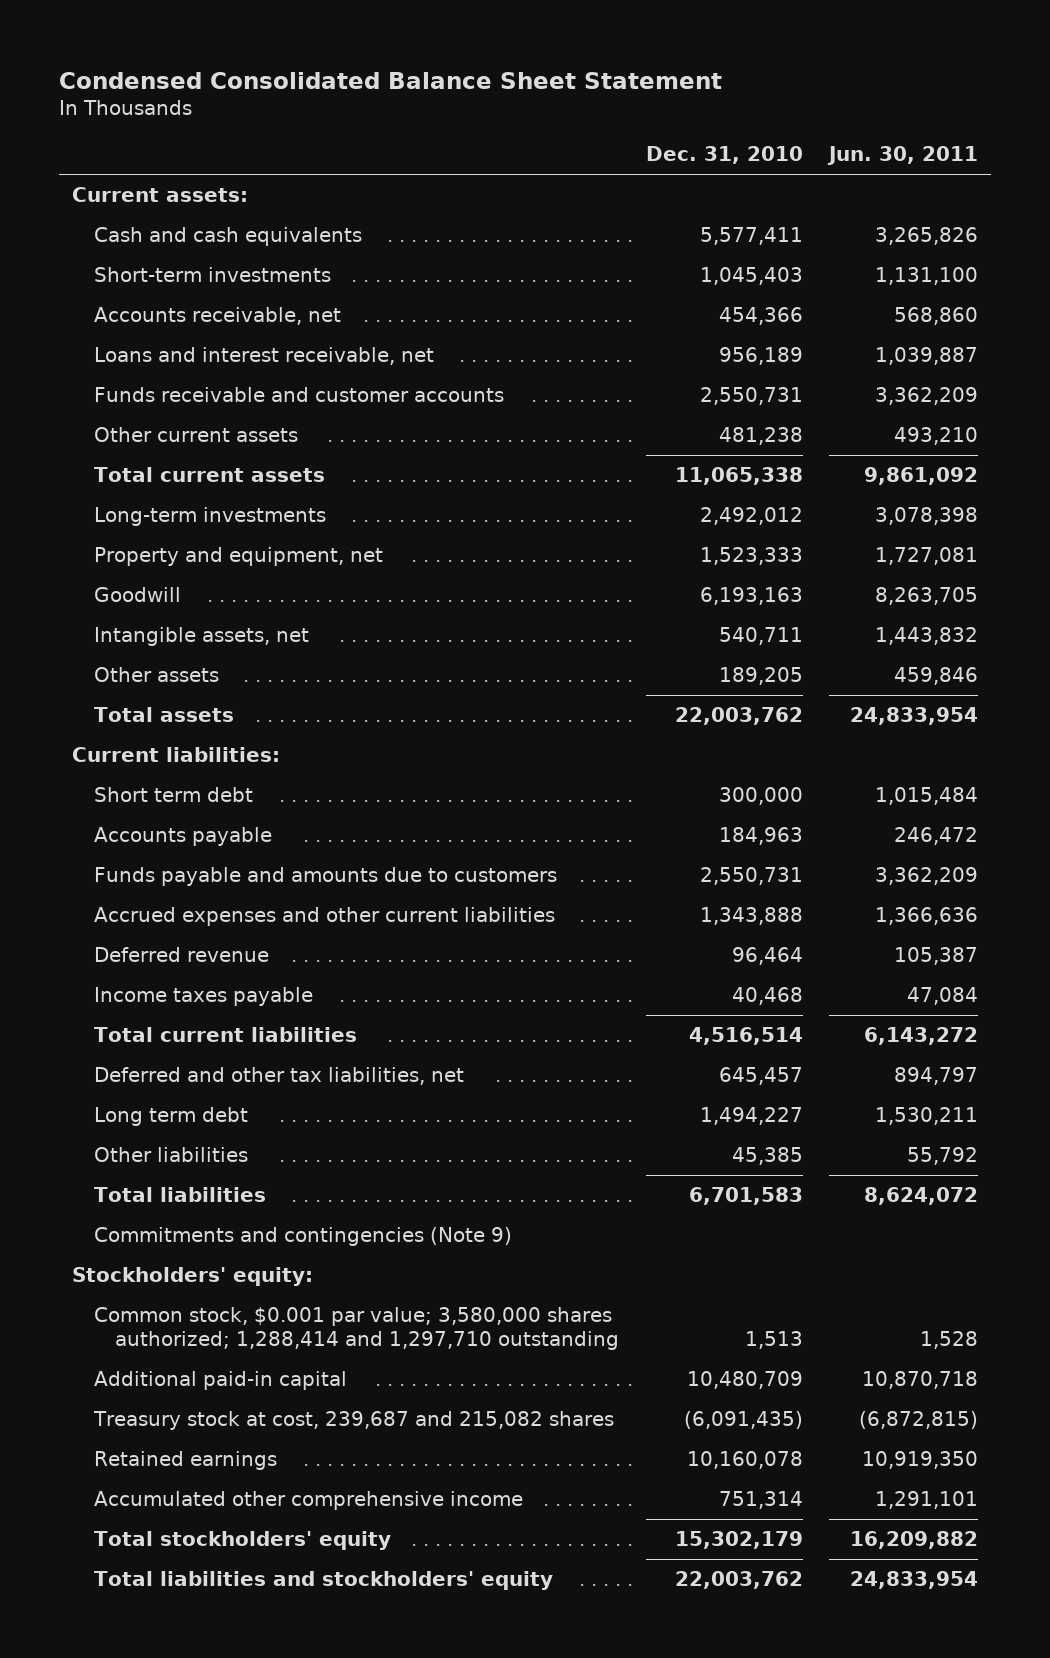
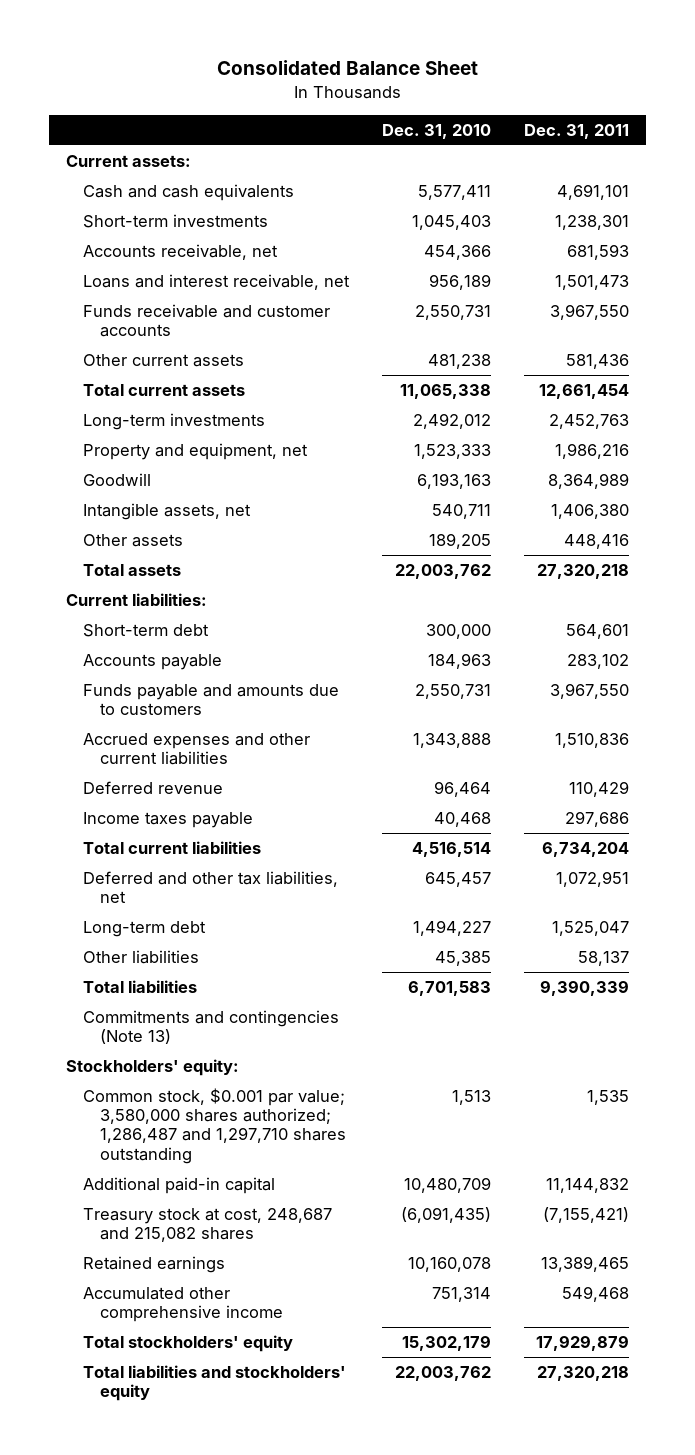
- Condensed Consolidated Balance Sheet Statement
+ Consolidated Balance Sheet
- | Dec. 31, 2010 | Jun. 30, 2011
+ | Dec. 31, 2010 | Dec. 31, 2011
- Short term debt | 300,000 | 1,015,484
+ Short-term debt | 300,000 | 564,601
- Long term debt | 1,494,227 | 1,530,211
+ Long-term debt | 1,494,227 | 1,525,047
- Commitments and contingencies (Note 9)
+ Commitments and contingencies (Note 13)
- Common stock, $0.001 par value; 3,580,000 shares authorized; 1,288,414 and 1,297,710 outstanding | 1,513 | 1,528
+ Common stock, $0.001 par value; 3,580,000 shares authorized; 1,286,487 and 1,297,710 shares outstanding | 1,513 | 1,535
- Treasury stock at cost, 239,687 and 215,082 shares | (6,091,435) | (6,872,815)
+ Treasury stock at cost, 248,687 and 215,082 shares | (6,091,435) | (7,155,421)

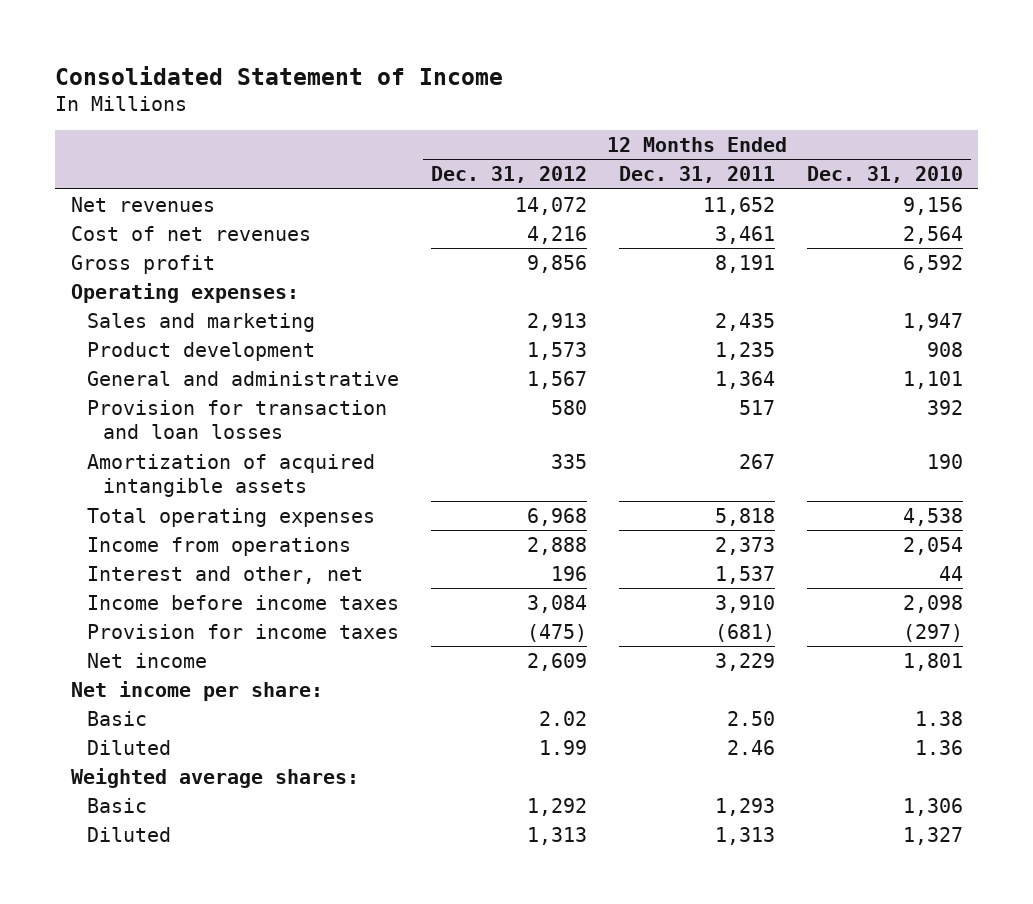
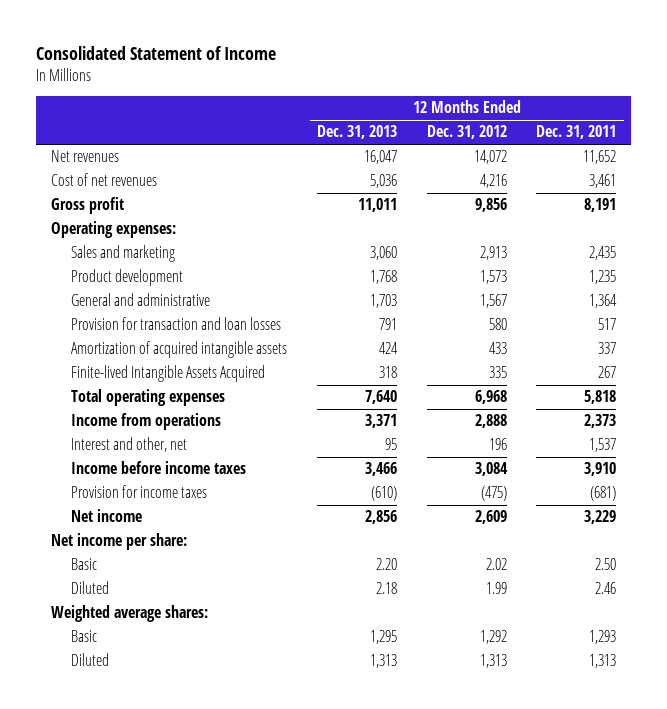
- | 12 Months Ended Dec. 31, 2012 | 12 Months Ended Dec. 31, 2011 | 12 Months Ended Dec. 31, 2010
+ | 12 Months Ended Dec. 31, 2013 | 12 Months Ended Dec. 31, 2012 | 12 Months Ended Dec. 31, 2011
- Amortization of acquired intangible assets | 335 | 267 | 190
+ Amortization of acquired intangible assets | 424 | 433 | 337
+ Finite-lived Intangible Assets Acquired | 318 | 335 | 267

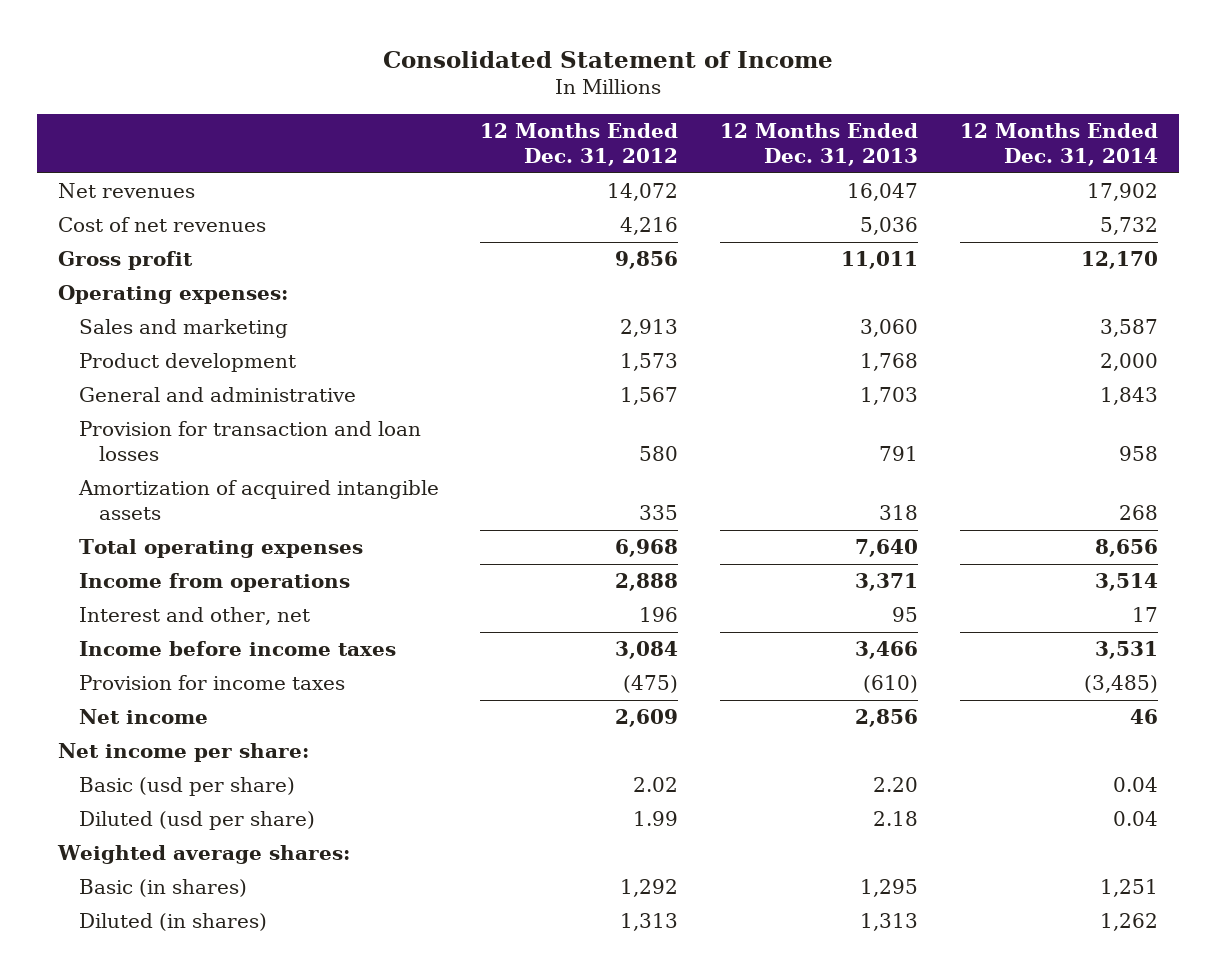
- | 12 Months Ended Dec. 31, 2013 | 12 Months Ended Dec. 31, 2012 | 12 Months Ended Dec. 31, 2011
+ | 12 Months Ended Dec. 31, 2012 | 12 Months Ended Dec. 31, 2013 | 12 Months Ended Dec. 31, 2014
- Amortization of acquired intangible assets | 424 | 433 | 337
- Finite-lived Intangible Assets Acquired | 318 | 335 | 267
+ Amortization of acquired intangible assets | 335 | 318 | 268
- Basic | 2.20 | 2.02 | 2.50
- Diluted | 2.18 | 1.99 | 2.46
+ Basic (usd per share) | 2.02 | 2.20 | 0.04
+ Diluted (usd per share) | 1.99 | 2.18 | 0.04
- Basic | 1,295 | 1,292 | 1,293
- Diluted | 1,313 | 1,313 | 1,313
+ Basic (in shares) | 1,292 | 1,295 | 1,251
+ Diluted (in shares) | 1,313 | 1,313 | 1,262

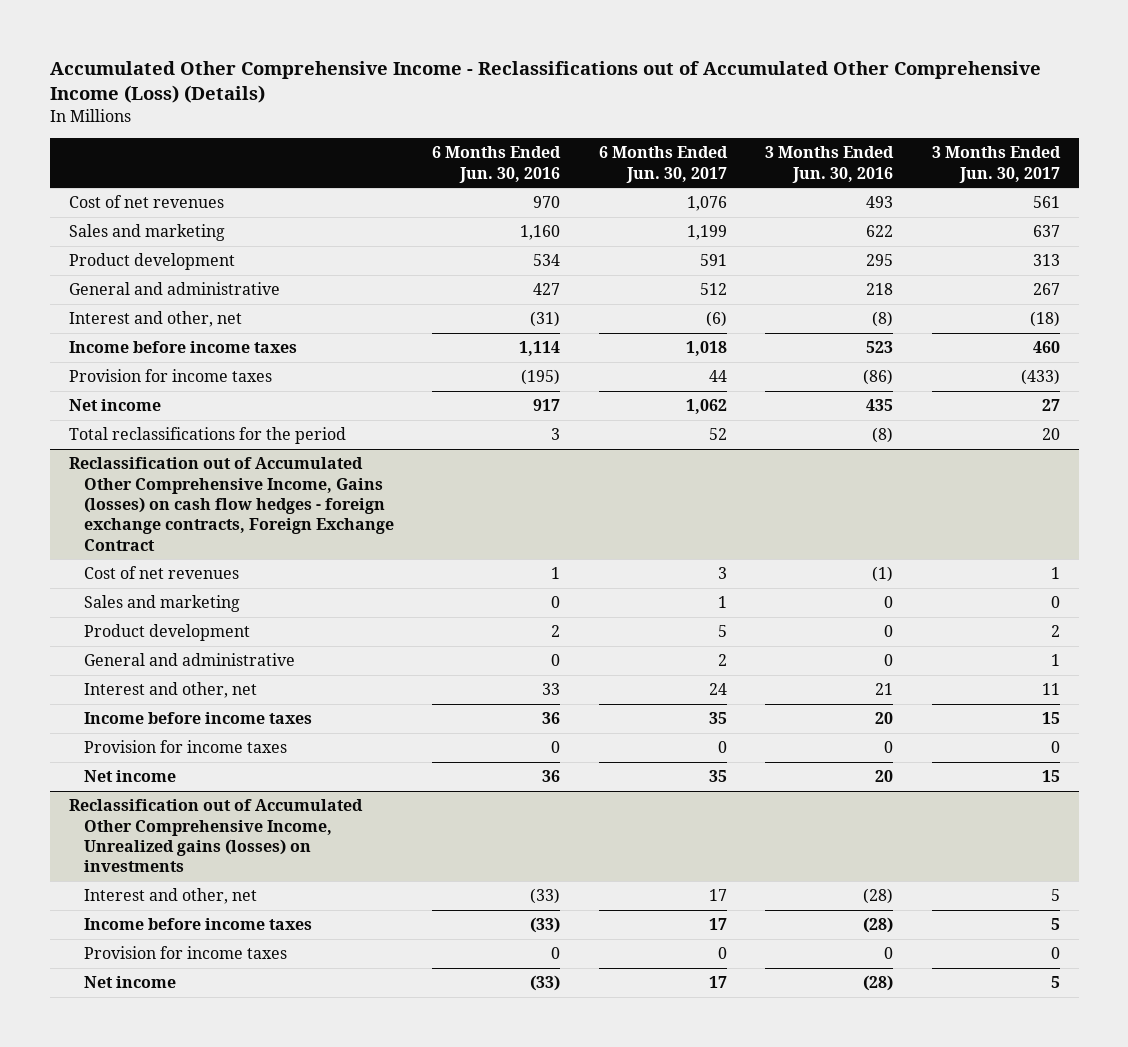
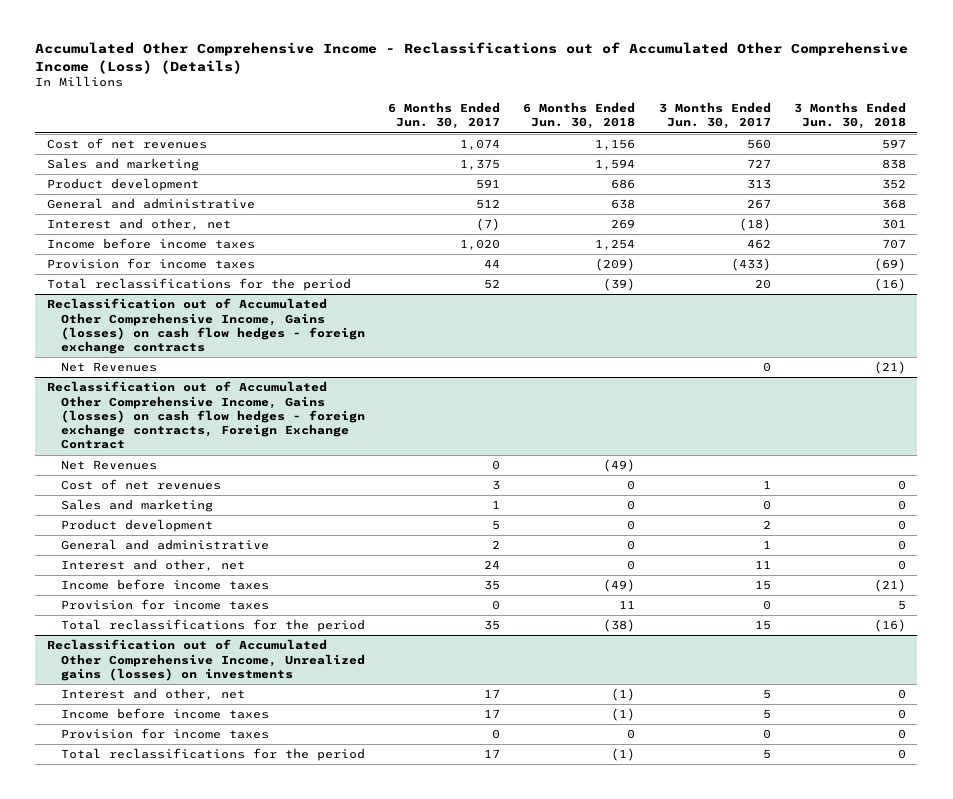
- | 6 Months Ended Jun. 30, 2016 | 6 Months Ended Jun. 30, 2017 | 3 Months Ended Jun. 30, 2016 | 3 Months Ended Jun. 30, 2017
+ | 6 Months Ended Jun. 30, 2017 | 6 Months Ended Jun. 30, 2018 | 3 Months Ended Jun. 30, 2017 | 3 Months Ended Jun. 30, 2018
- Cost of net revenues | 970 | 1,076 | 493 | 561
- Sales and marketing | 1,160 | 1,199 | 622 | 637
+ Cost of net revenues | 1,074 | 1,156 | 560 | 597
+ Sales and marketing | 1,375 | 1,594 | 727 | 838
- Interest and other, net | (31) | (6) | (8) | (18)
- Income before income taxes | 1,114 | 1,018 | 523 | 460
+ Interest and other, net | (7) | 269 | (18) | 301
+ Income before income taxes | 1,020 | 1,254 | 462 | 707
- Net income | 917 | 1,062 | 435 | 27
+ Reclassification out of Accumulated Other Comprehensive Income, Gains (losses) on cash flow hedges - foreign exchange contracts
+ Net Revenues | | | 0 | (21)
@ Reclassification out of Accumulated Other Comprehensive Income, Gains (losses) on cash flow hedges - foreign exchange contracts, Foreign Exchange Contract
+ Net Revenues | 0 | (49) | |
- Net income | 36 | 35 | 20 | 15
+ Total reclassifications for the period | 35 | (38) | 15 | (16)
@ Reclassification out of Accumulated Other Comprehensive Income, Unrealized gains (losses) on investments
- Net income | (33) | 17 | (28) | 5
+ Total reclassifications for the period | 17 | (1) | 5 | 0

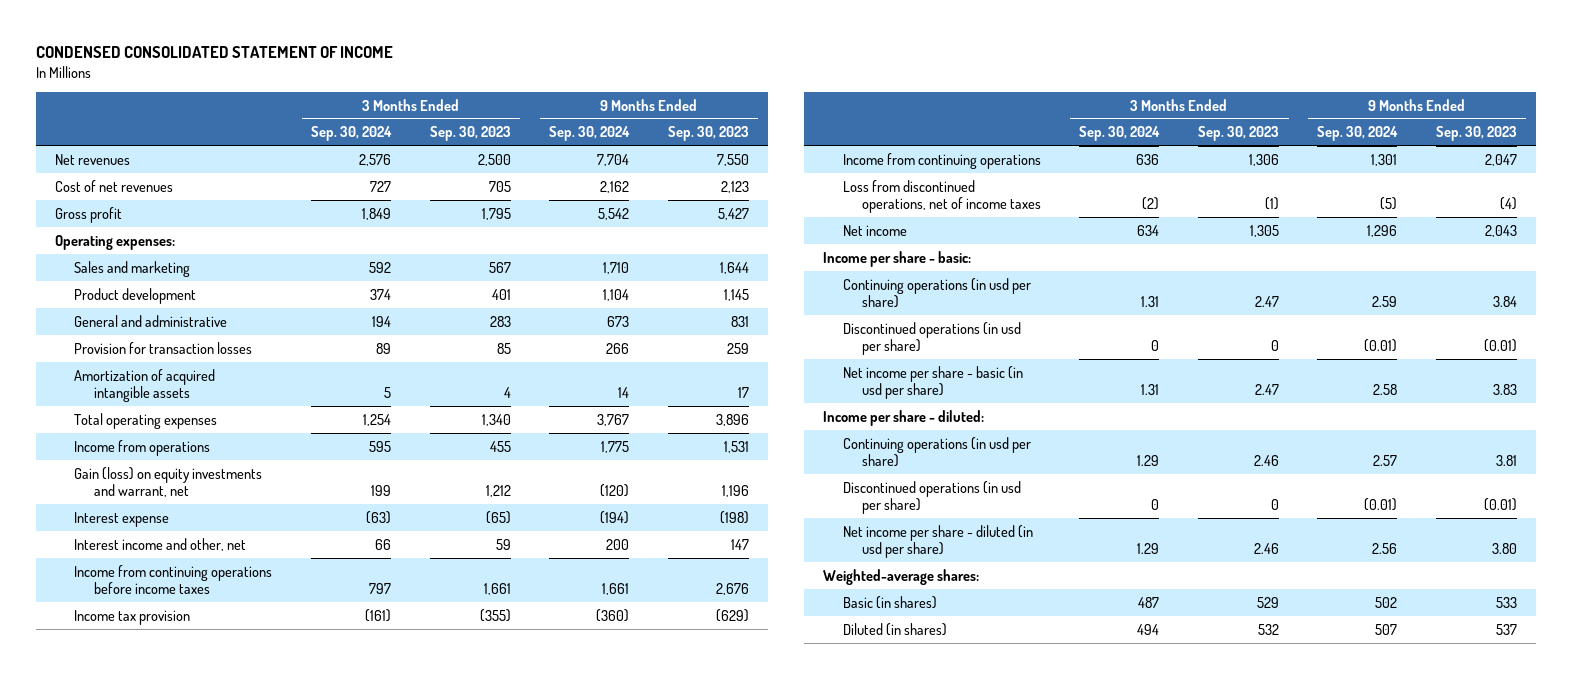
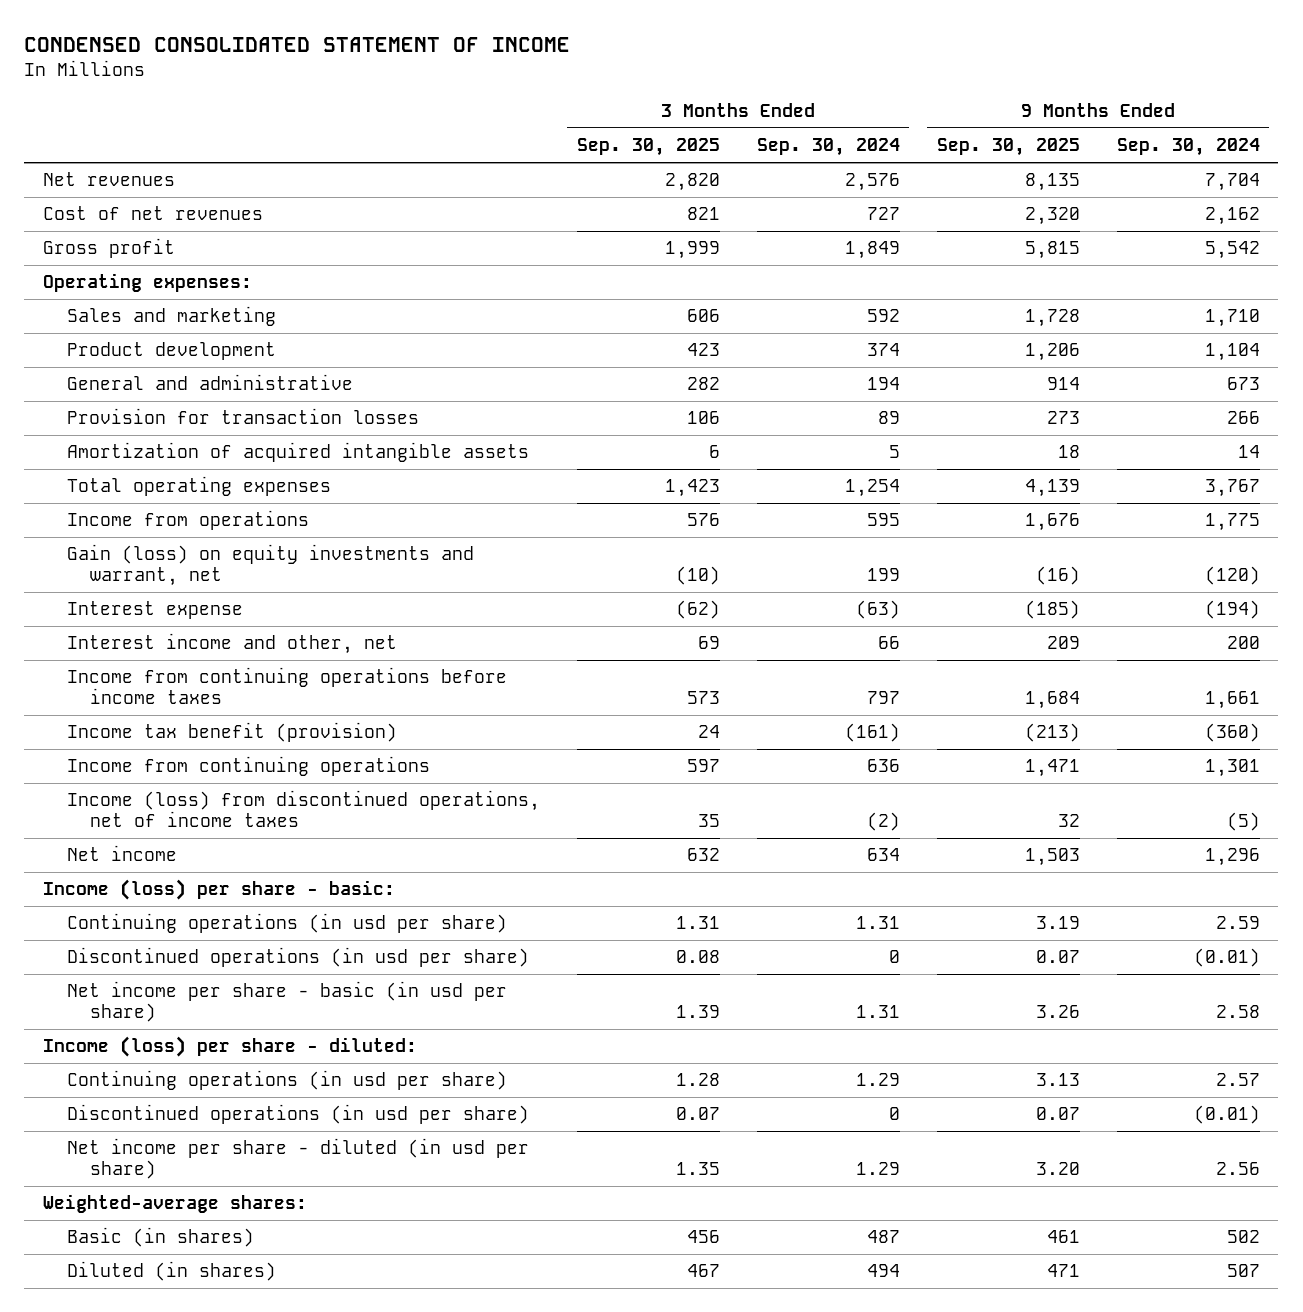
- | 3 Months Ended Sep. 30, 2024 | 3 Months Ended Sep. 30, 2023 | 9 Months Ended Sep. 30, 2024 | 9 Months Ended Sep. 30, 2023
+ | 3 Months Ended Sep. 30, 2025 | 3 Months Ended Sep. 30, 2024 | 9 Months Ended Sep. 30, 2025 | 9 Months Ended Sep. 30, 2024
- Income tax provision | (161) | (355) | (360) | (629)
+ Income tax benefit (provision) | 24 | (161) | (213) | (360)
- Loss from discontinued operations, net of income taxes | (2) | (1) | (5) | (4)
+ Income (loss) from discontinued operations, net of income taxes | 35 | (2) | 32 | (5)
- Income per share - basic:
+ Income (loss) per share - basic:
- Income per share - diluted:
+ Income (loss) per share - diluted:

